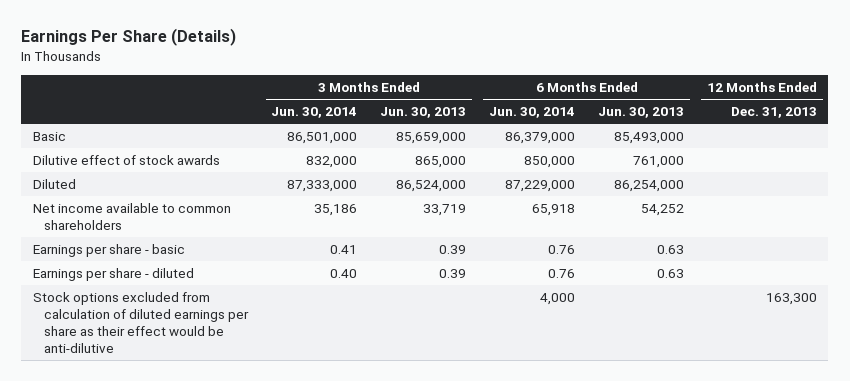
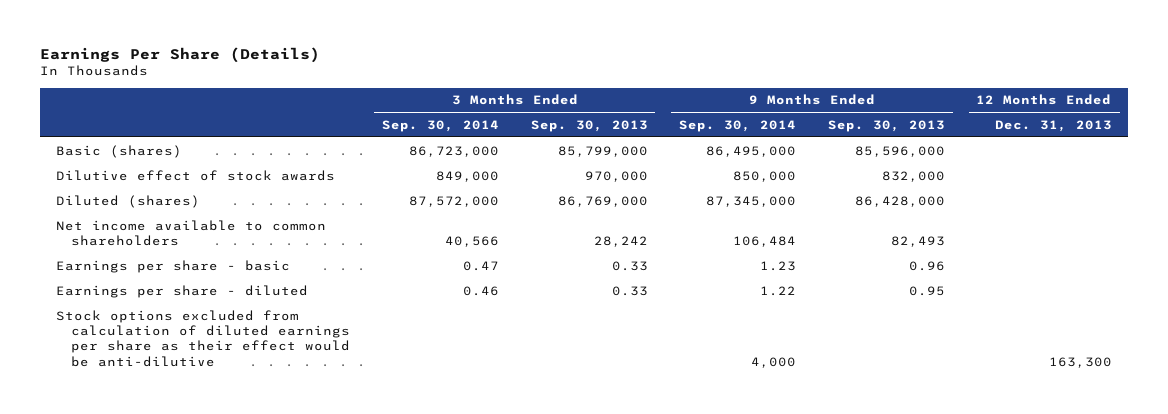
- | 3 Months Ended Jun. 30, 2014 | 3 Months Ended Jun. 30, 2013 | 6 Months Ended Jun. 30, 2014 | 6 Months Ended Jun. 30, 2013 | 12 Months Ended Dec. 31, 2013
+ | 3 Months Ended Sep. 30, 2014 | 3 Months Ended Sep. 30, 2013 | 9 Months Ended Sep. 30, 2014 | 9 Months Ended Sep. 30, 2013 | 12 Months Ended Dec. 31, 2013
- Basic | 86,501,000 | 85,659,000 | 86,379,000 | 85,493,000 |
+ Basic (shares) | 86,723,000 | 85,799,000 | 86,495,000 | 85,596,000 |
- Diluted | 87,333,000 | 86,524,000 | 87,229,000 | 86,254,000 |
+ Diluted (shares) | 87,572,000 | 86,769,000 | 87,345,000 | 86,428,000 |

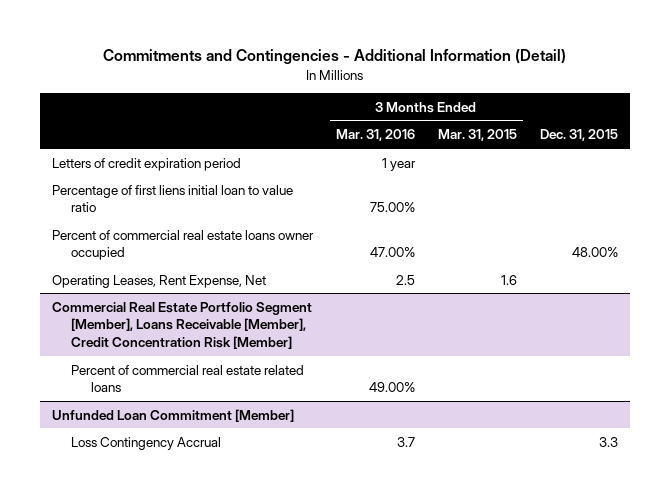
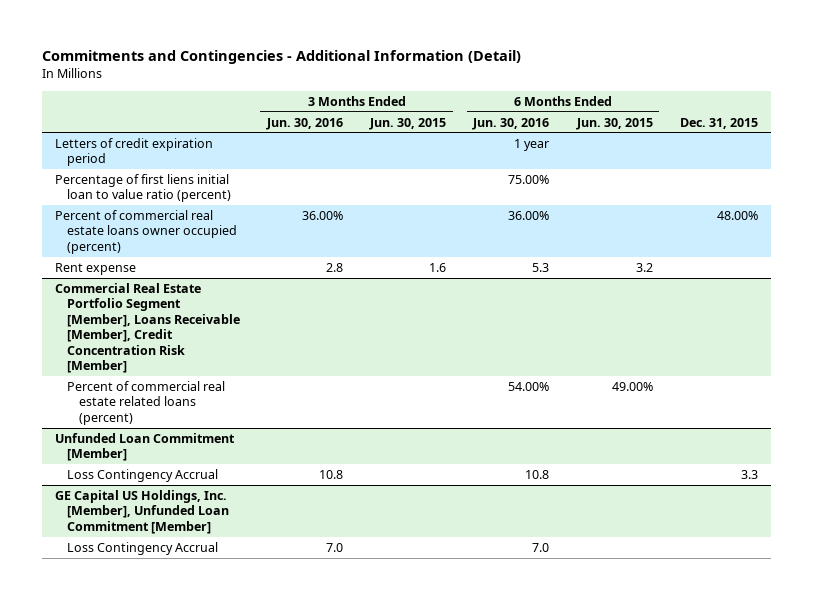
- | 3 Months Ended Mar. 31, 2016 | 3 Months Ended Mar. 31, 2015 | Dec. 31, 2015
+ | 3 Months Ended Jun. 30, 2016 | 3 Months Ended Jun. 30, 2015 | 6 Months Ended Jun. 30, 2016 | 6 Months Ended Jun. 30, 2015 | Dec. 31, 2015
- Percentage of first liens initial loan to value ratio | 75.00% | |
- Percent of commercial real estate loans owner occupied | 47.00% | | 48.00%
- Operating Leases, Rent Expense, Net | 2.5 | 1.6 |
+ Percentage of first liens initial loan to value ratio (percent) | | | 75.00% | |
+ Percent of commercial real estate loans owner occupied (percent) | 36.00% | | 36.00% | | 48.00%
+ Rent expense | 2.8 | 1.6 | 5.3 | 3.2 |
@ Commercial Real Estate Portfolio Segment [Member], Loans Receivable [Member], Credit Concentration Risk [Member]
- Percent of commercial real estate related loans | 49.00% | |
+ Percent of commercial real estate related loans (percent) | | | 54.00% | 49.00% |
+ GE Capital US Holdings, Inc. [Member], Unfunded Loan Commitment [Member]
+ Loss Contingency Accrual | 7.0 | | 7.0 | |

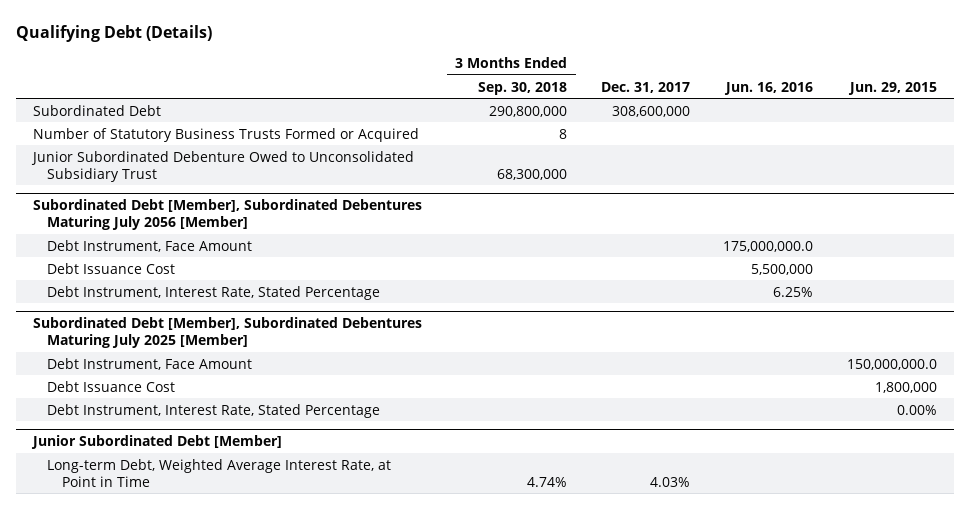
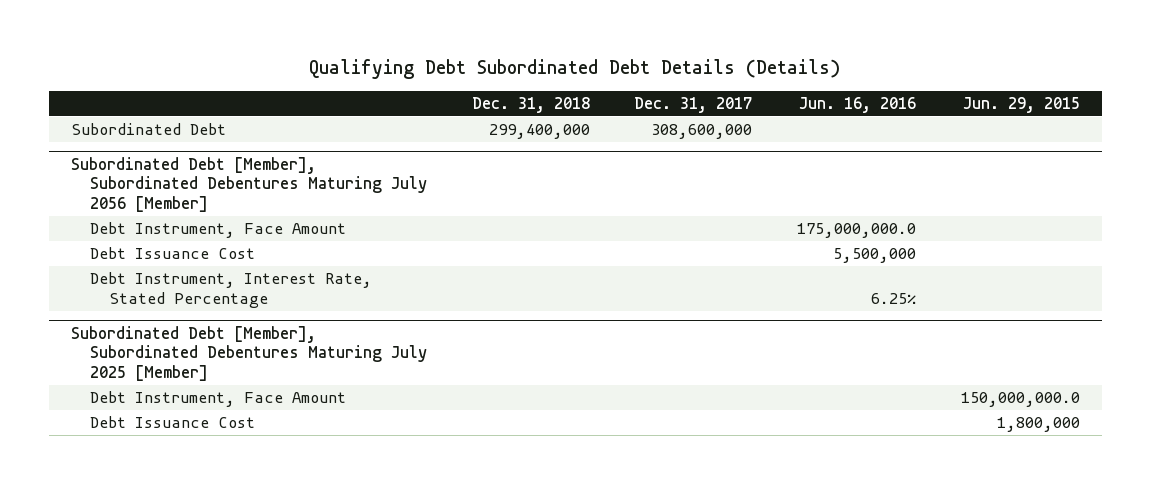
- Qualifying Debt (Details)
+ Qualifying Debt Subordinated Debt Details (Details)
- | 3 Months Ended Sep. 30, 2018 | Dec. 31, 2017 | Jun. 16, 2016 | Jun. 29, 2015
+ | Dec. 31, 2018 | Dec. 31, 2017 | Jun. 16, 2016 | Jun. 29, 2015
- Number of Statutory Business Trusts Formed or Acquired | 8 | | |
- Junior Subordinated Debenture Owed to Unconsolidated Subsidiary Trust | 68,300,000 | | |
@ Subordinated Debt [Member], Subordinated Debentures Maturing July 2025 [Member]
- Debt Instrument, Interest Rate, Stated Percentage | | | | 0.00%
- Junior Subordinated Debt [Member]
- Long-term Debt, Weighted Average Interest Rate, at Point in Time | 4.74% | 4.03% | |

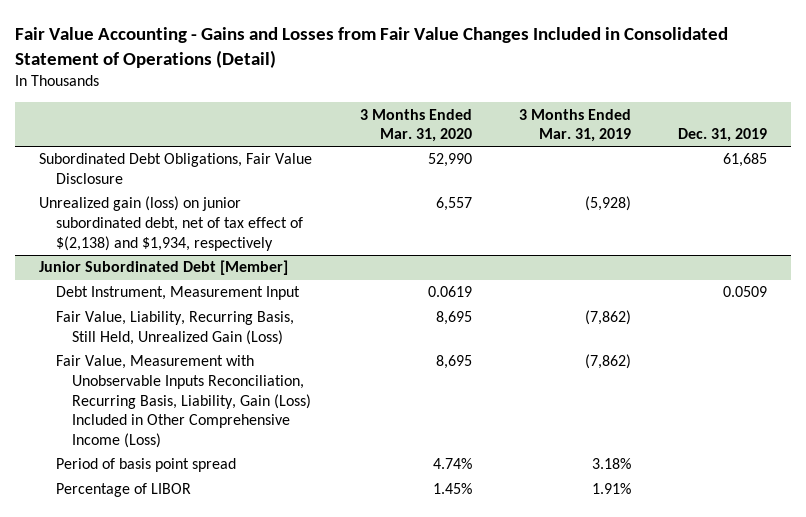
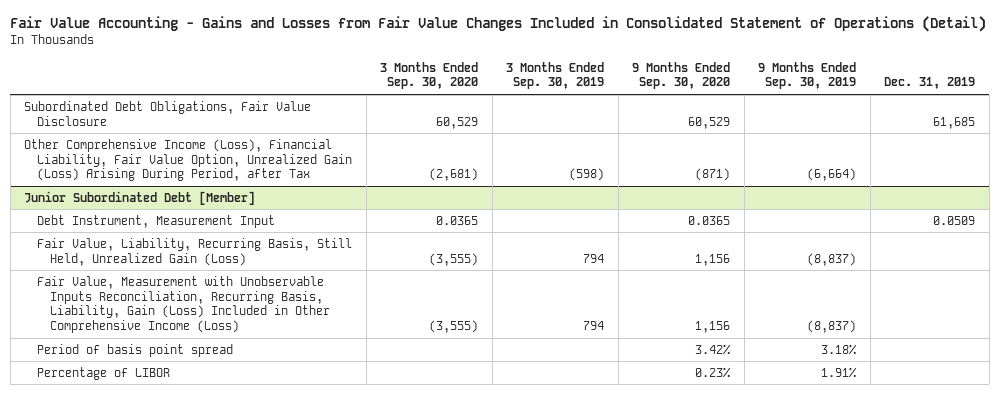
- | 3 Months Ended Mar. 31, 2020 | 3 Months Ended Mar. 31, 2019 | Dec. 31, 2019
+ | 3 Months Ended Sep. 30, 2020 | 3 Months Ended Sep. 30, 2019 | 9 Months Ended Sep. 30, 2020 | 9 Months Ended Sep. 30, 2019 | Dec. 31, 2019
- Unrealized gain (loss) on junior subordinated debt, net of tax effect of $(2,138) and $1,934, respectively | 6,557 | (5,928) |
+ Other Comprehensive Income (Loss), Financial Liability, Fair Value Option, Unrealized Gain (Loss) Arising During Period, after Tax | (2,681) | (598) | (871) | (6,664) |

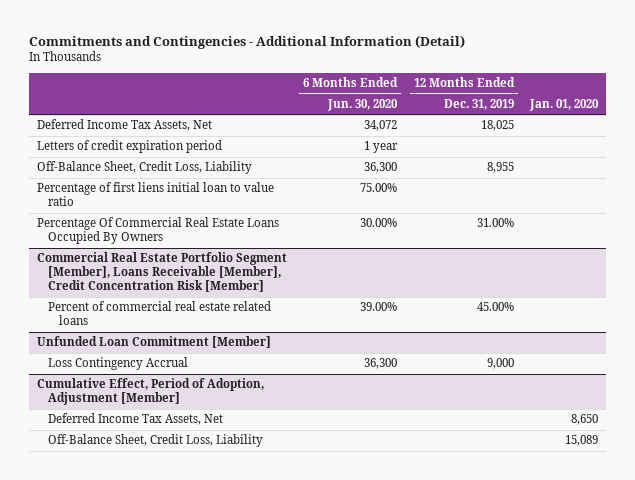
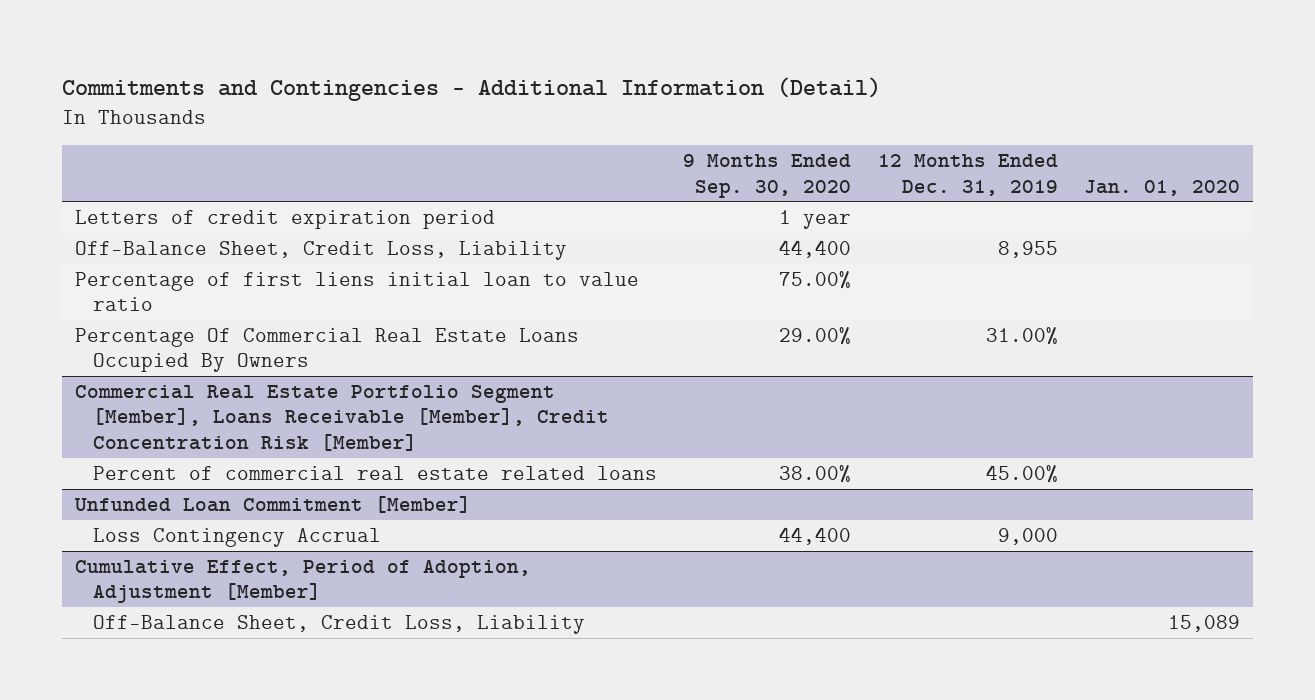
- | 6 Months Ended Jun. 30, 2020 | 12 Months Ended Dec. 31, 2019 | Jan. 01, 2020
+ | 9 Months Ended Sep. 30, 2020 | 12 Months Ended Dec. 31, 2019 | Jan. 01, 2020
- Deferred Income Tax Assets, Net | 34,072 | 18,025 |
@ Cumulative Effect, Period of Adoption, Adjustment [Member]
- Deferred Income Tax Assets, Net | | | 8,650

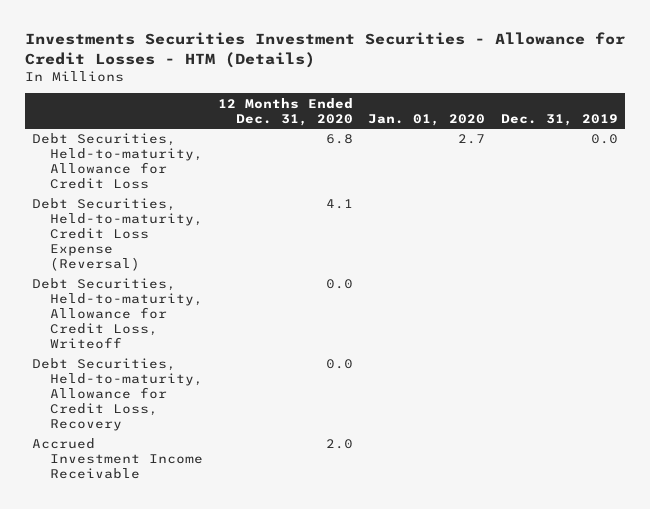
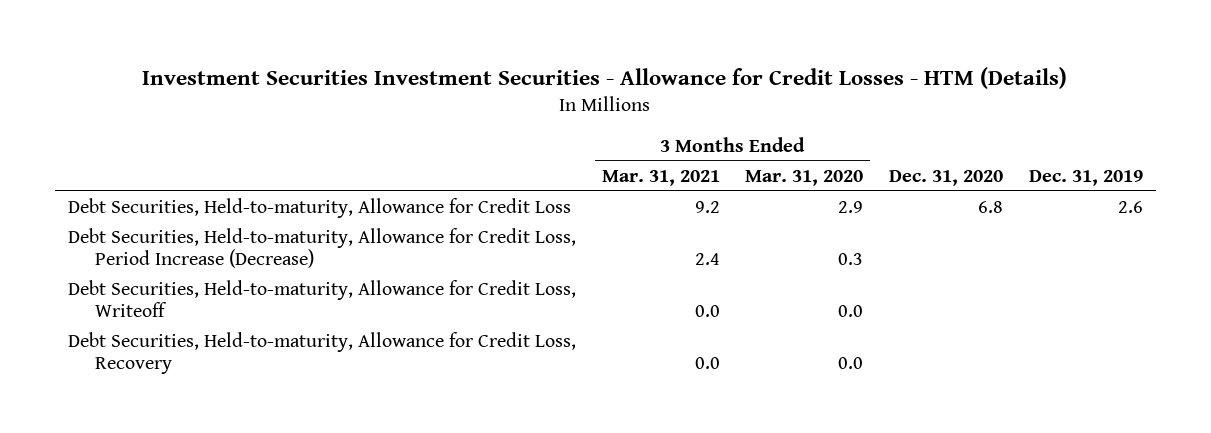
- Investments Securities Investment Securities - Allowance for Credit Losses - HTM (Details)
+ Investment Securities Investment Securities - Allowance for Credit Losses - HTM (Details)
- | 12 Months Ended Dec. 31, 2020 | Jan. 01, 2020 | Dec. 31, 2019
+ | 3 Months Ended Mar. 31, 2021 | 3 Months Ended Mar. 31, 2020 | Dec. 31, 2020 | Dec. 31, 2019
- Debt Securities, Held-to-maturity, Allowance for Credit Loss | 6.8 | 2.7 | 0.0
- Debt Securities, Held-to-maturity, Credit Loss Expense (Reversal) | 4.1 | |
+ Debt Securities, Held-to-maturity, Allowance for Credit Loss | 9.2 | 2.9 | 6.8 | 2.6
+ Debt Securities, Held-to-maturity, Allowance for Credit Loss, Period Increase (Decrease) | 2.4 | 0.3 | |
- Accrued Investment Income Receivable | 2.0 | |

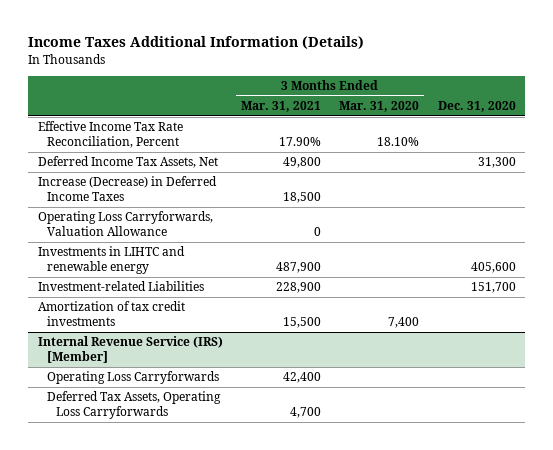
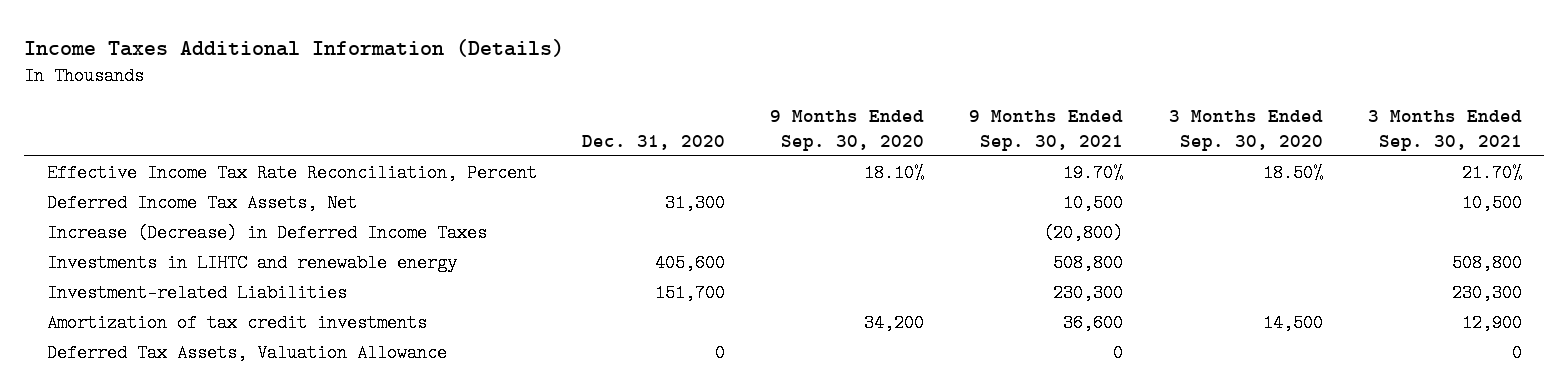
- | 3 Months Ended Mar. 31, 2021 | 3 Months Ended Mar. 31, 2020 | Dec. 31, 2020
+ | Dec. 31, 2020 | 9 Months Ended Sep. 30, 2020 | 9 Months Ended Sep. 30, 2021 | 3 Months Ended Sep. 30, 2020 | 3 Months Ended Sep. 30, 2021
- Operating Loss Carryforwards, Valuation Allowance | 0 | |
- Internal Revenue Service (IRS) [Member]
- Operating Loss Carryforwards | 42,400 | |
- Deferred Tax Assets, Operating Loss Carryforwards | 4,700 | |
+ Deferred Tax Assets, Valuation Allowance | 0 | | 0 | | 0

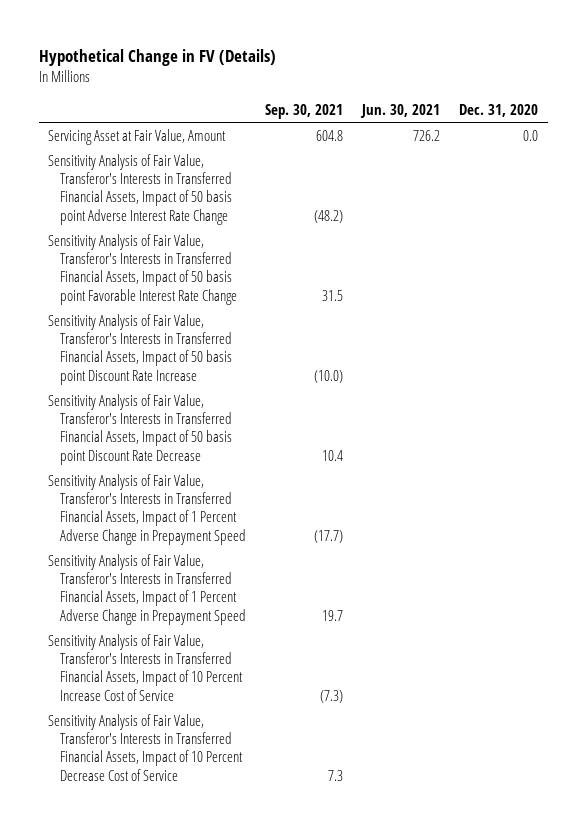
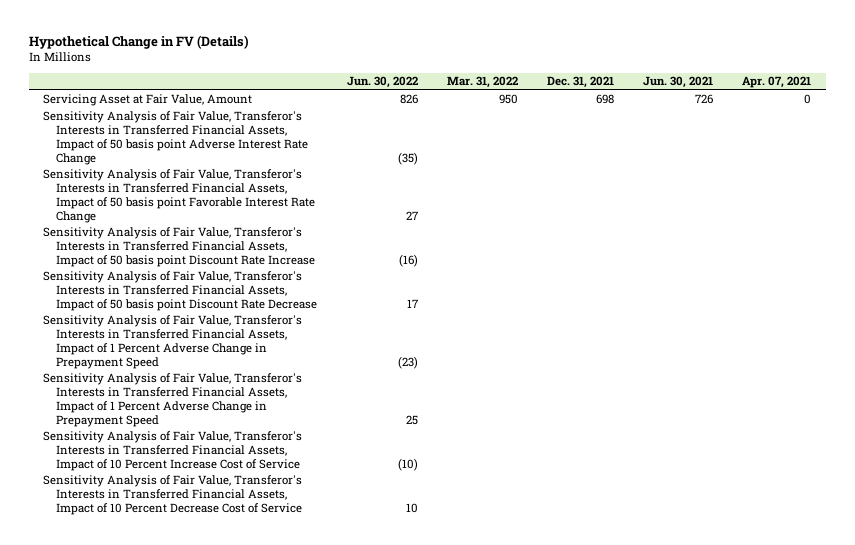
- | Sep. 30, 2021 | Jun. 30, 2021 | Dec. 31, 2020
+ | Jun. 30, 2022 | Mar. 31, 2022 | Dec. 31, 2021 | Jun. 30, 2021 | Apr. 07, 2021
- Servicing Asset at Fair Value, Amount | 604.8 | 726.2 | 0.0
+ Servicing Asset at Fair Value, Amount | 826 | 950 | 698 | 726 | 0

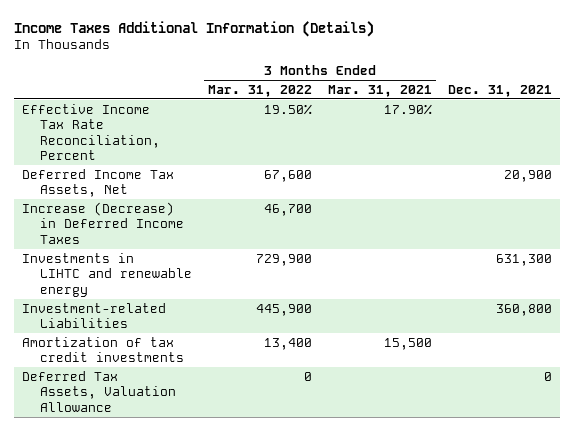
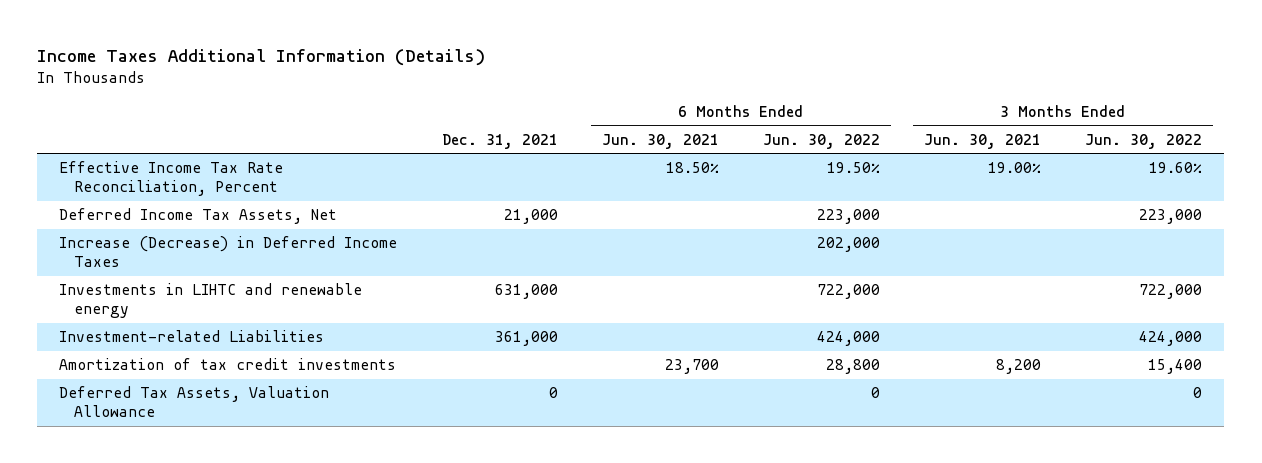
- | 3 Months Ended Mar. 31, 2022 | 3 Months Ended Mar. 31, 2021 | Dec. 31, 2021
+ | Dec. 31, 2021 | 6 Months Ended Jun. 30, 2021 | 6 Months Ended Jun. 30, 2022 | 3 Months Ended Jun. 30, 2021 | 3 Months Ended Jun. 30, 2022
- Deferred Income Tax Assets, Net | 67,600 | | 20,900
+ Deferred Income Tax Assets, Net | 21,000 | | 223,000 | | 223,000
- Investments in LIHTC and renewable energy | 729,900 | | 631,300
- Investment-related Liabilities | 445,900 | | 360,800
+ Investments in LIHTC and renewable energy | 631,000 | | 722,000 | | 722,000
+ Investment-related Liabilities | 361,000 | | 424,000 | | 424,000

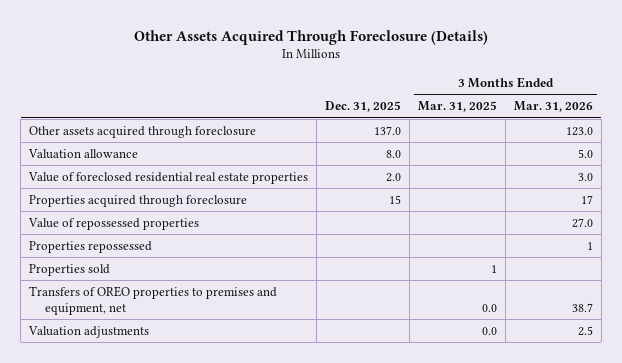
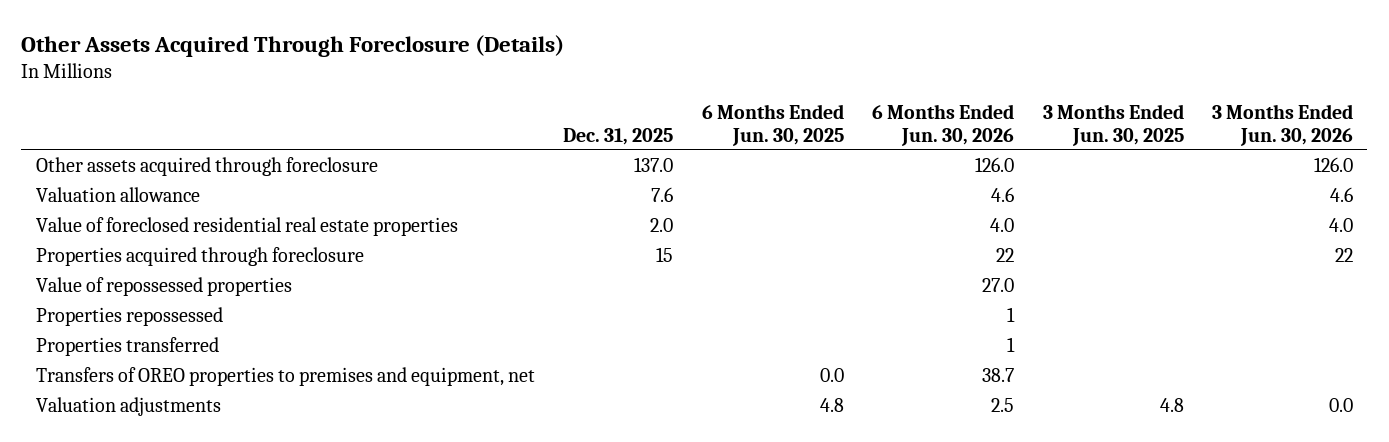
- | Dec. 31, 2025 | 3 Months Ended Mar. 31, 2025 | 3 Months Ended Mar. 31, 2026
+ | Dec. 31, 2025 | 6 Months Ended Jun. 30, 2025 | 6 Months Ended Jun. 30, 2026 | 3 Months Ended Jun. 30, 2025 | 3 Months Ended Jun. 30, 2026
- Valuation allowance | 8.0 | | 5.0
+ Valuation allowance | 7.6 | | 4.6 | | 4.6
- Properties sold | | 1 |
+ Properties transferred | | | 1 | |

